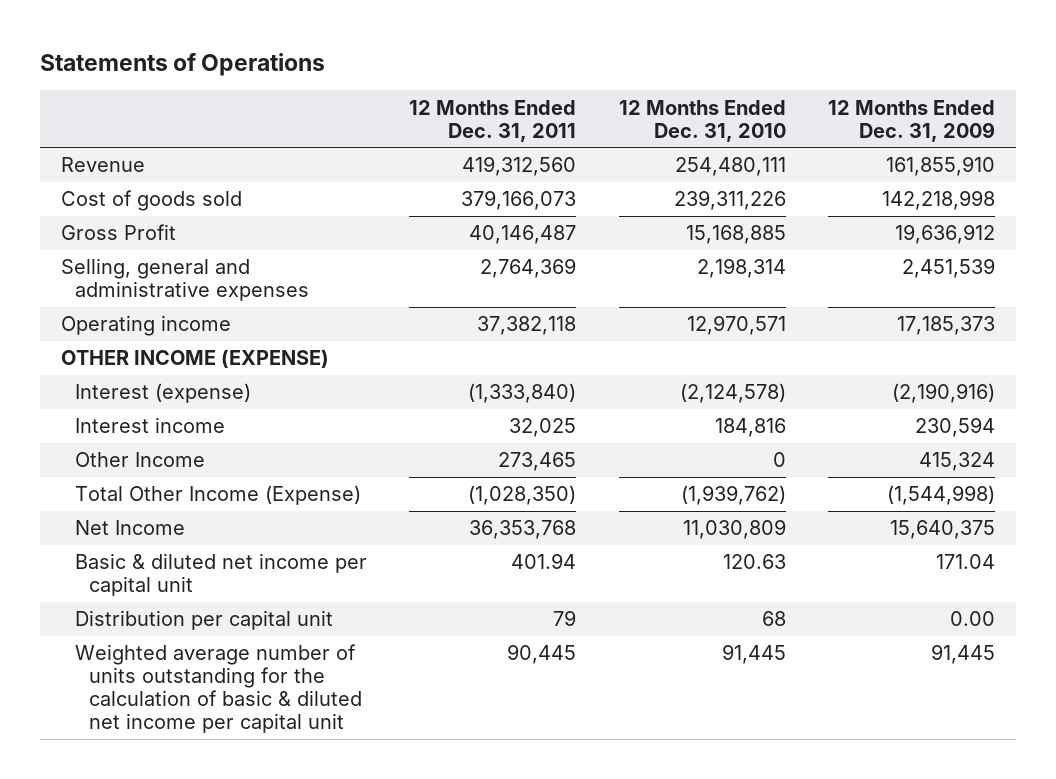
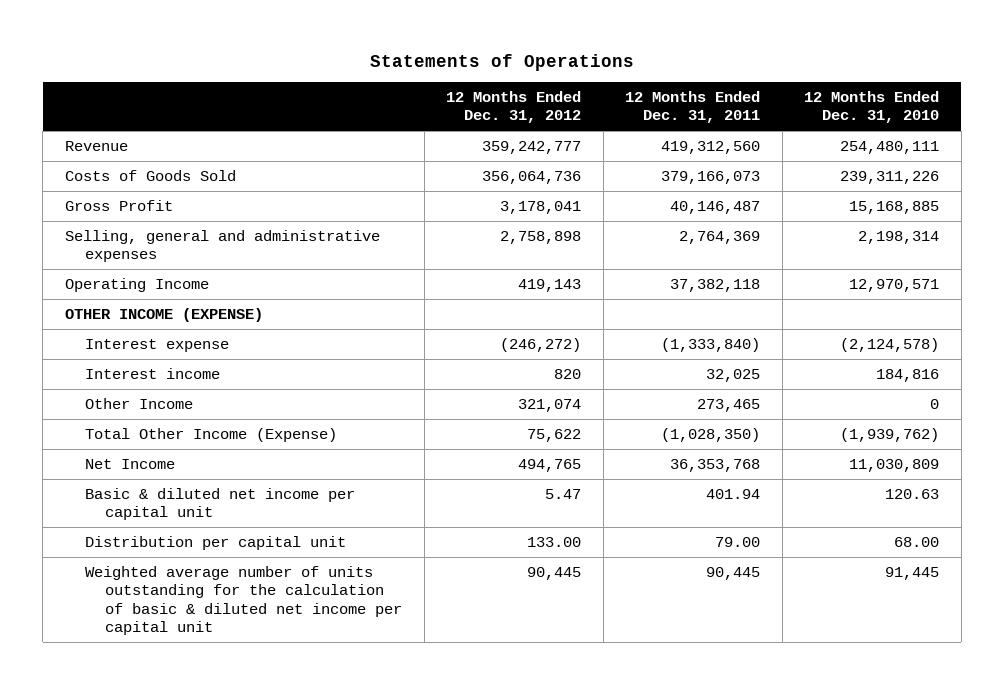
- | 12 Months Ended Dec. 31, 2011 | 12 Months Ended Dec. 31, 2010 | 12 Months Ended Dec. 31, 2009
+ | 12 Months Ended Dec. 31, 2012 | 12 Months Ended Dec. 31, 2011 | 12 Months Ended Dec. 31, 2010
- Cost of goods sold | 379,166,073 | 239,311,226 | 142,218,998
+ Costs of Goods Sold | 356,064,736 | 379,166,073 | 239,311,226
- Operating income | 37,382,118 | 12,970,571 | 17,185,373
+ Operating Income | 419,143 | 37,382,118 | 12,970,571
- Interest (expense) | (1,333,840) | (2,124,578) | (2,190,916)
+ Interest expense | (246,272) | (1,333,840) | (2,124,578)
- Distribution per capital unit | 79 | 68 | 0.00
+ Distribution per capital unit | 133.00 | 79.00 | 68.00

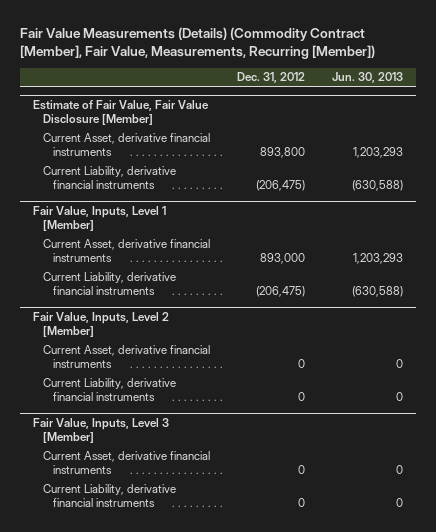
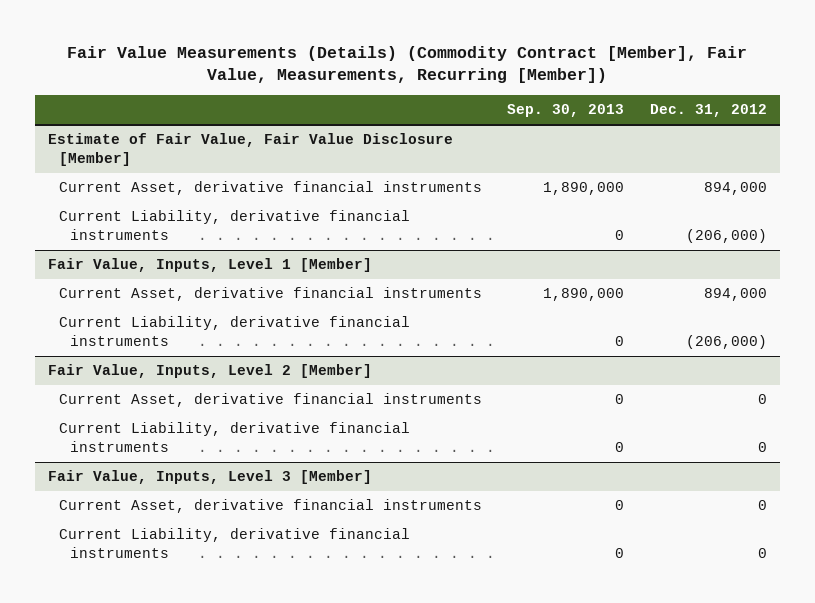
- | Dec. 31, 2012 | Jun. 30, 2013
+ | Sep. 30, 2013 | Dec. 31, 2012
@ Estimate of Fair Value, Fair Value Disclosure [Member]
- Current Asset, derivative financial instruments | 893,800 | 1,203,293
- Current Liability, derivative financial instruments | (206,475) | (630,588)
+ Current Asset, derivative financial instruments | 1,890,000 | 894,000
+ Current Liability, derivative financial instruments | 0 | (206,000)
@ Fair Value, Inputs, Level 1 [Member]
- Current Asset, derivative financial instruments | 893,000 | 1,203,293
- Current Liability, derivative financial instruments | (206,475) | (630,588)
+ Current Asset, derivative financial instruments | 1,890,000 | 894,000
+ Current Liability, derivative financial instruments | 0 | (206,000)

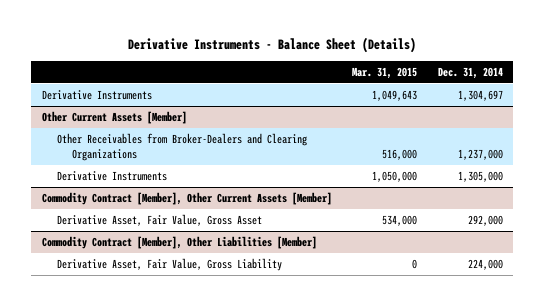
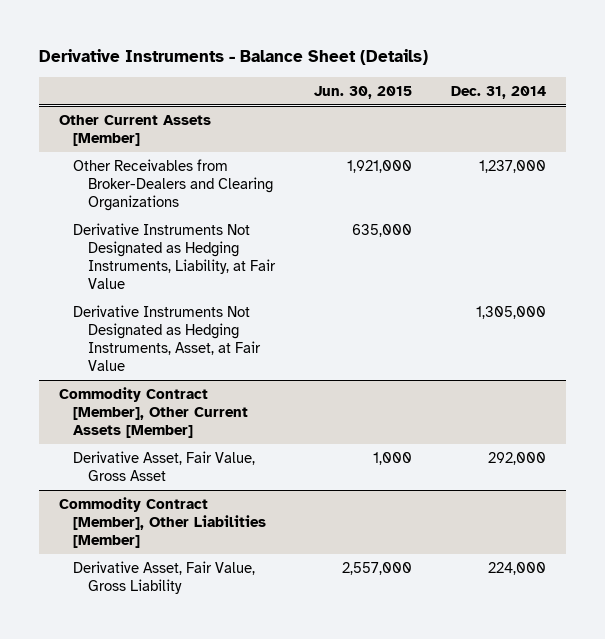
- | Mar. 31, 2015 | Dec. 31, 2014
+ | Jun. 30, 2015 | Dec. 31, 2014
- Derivative Instruments | 1,049,643 | 1,304,697
@ Other Current Assets [Member]
- Derivative Instruments | 1,050,000 | 1,305,000
+ Derivative Instruments Not Designated as Hedging Instruments, Liability, at Fair Value | 635,000 |
+ Derivative Instruments Not Designated as Hedging Instruments, Asset, at Fair Value | | 1,305,000

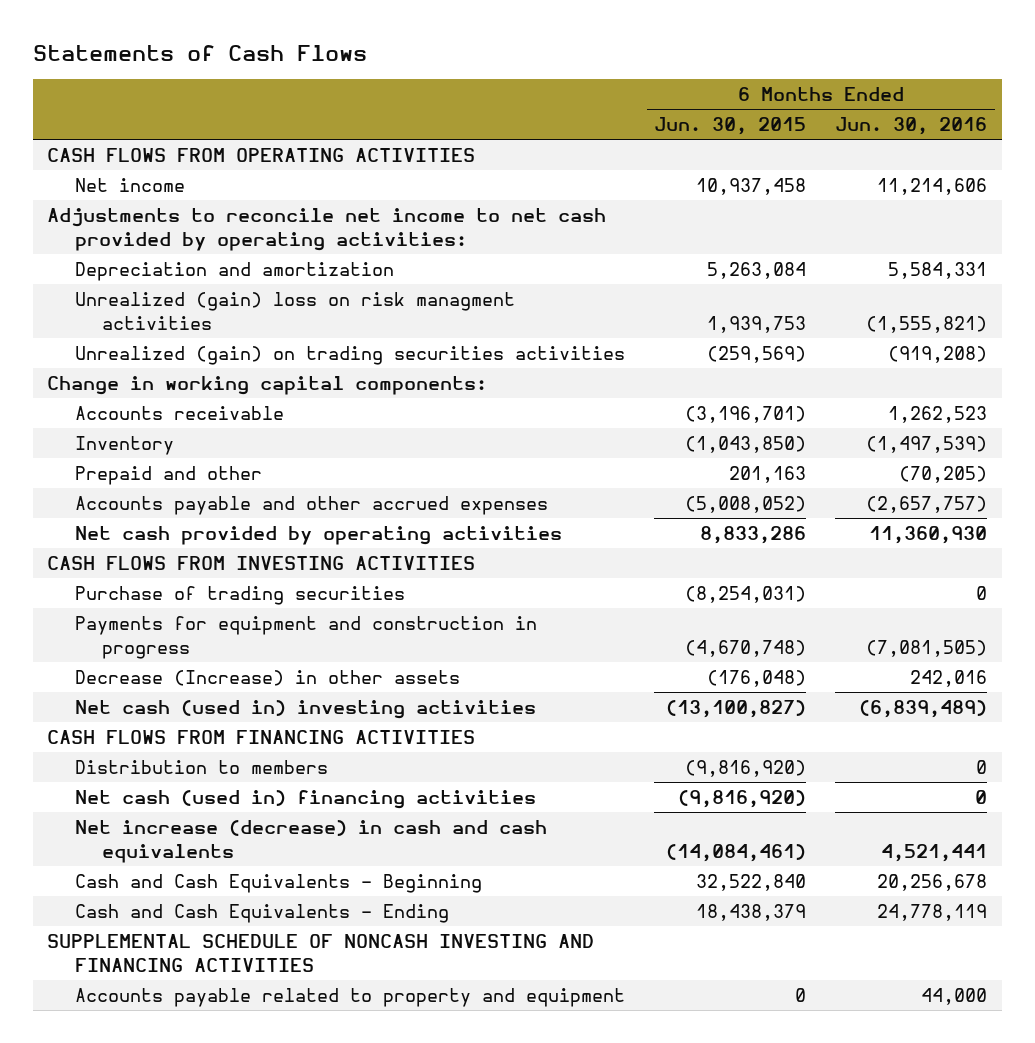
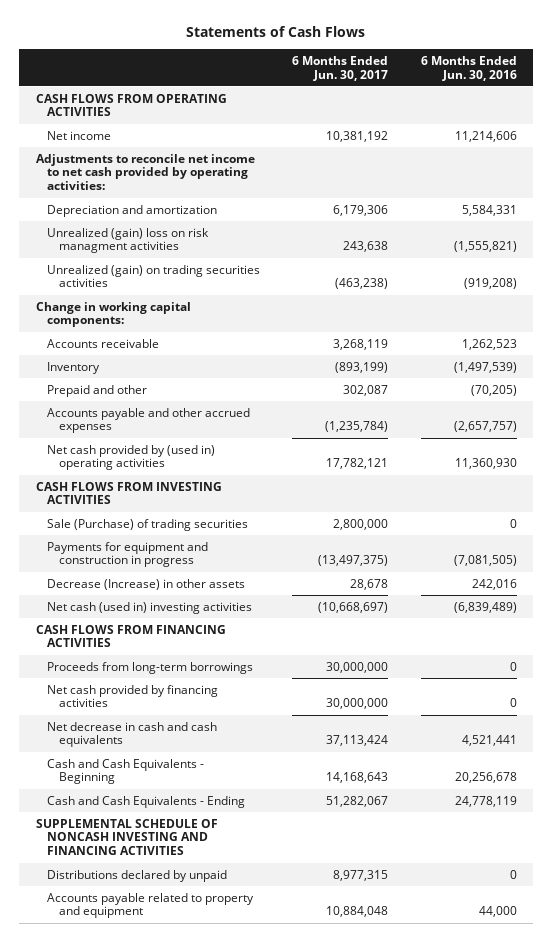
- | 6 Months Ended Jun. 30, 2015 | 6 Months Ended Jun. 30, 2016
+ | 6 Months Ended Jun. 30, 2017 | 6 Months Ended Jun. 30, 2016
- Net cash provided by operating activities | 8,833,286 | 11,360,930
+ Net cash provided by (used in) operating activities | 17,782,121 | 11,360,930
- Purchase of trading securities | (8,254,031) | 0
+ Sale (Purchase) of trading securities | 2,800,000 | 0
- Distribution to members | (9,816,920) | 0
- Net cash (used in) financing activities | (9,816,920) | 0
- Net increase (decrease) in cash and cash equivalents | (14,084,461) | 4,521,441
+ Proceeds from long-term borrowings | 30,000,000 | 0
+ Net cash provided by financing activities | 30,000,000 | 0
+ Net decrease in cash and cash equivalents | 37,113,424 | 4,521,441
+ Distributions declared by unpaid | 8,977,315 | 0

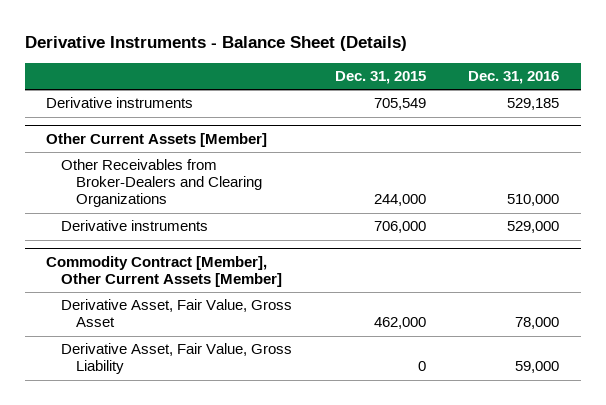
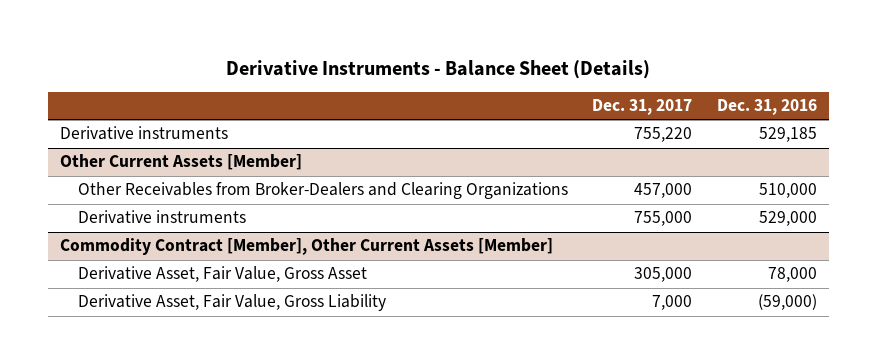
- | Dec. 31, 2015 | Dec. 31, 2016
+ | Dec. 31, 2017 | Dec. 31, 2016
@ Commodity Contract [Member], Other Current Assets [Member]
- Derivative Asset, Fair Value, Gross Liability | 0 | 59,000
+ Derivative Asset, Fair Value, Gross Liability | 7,000 | (59,000)

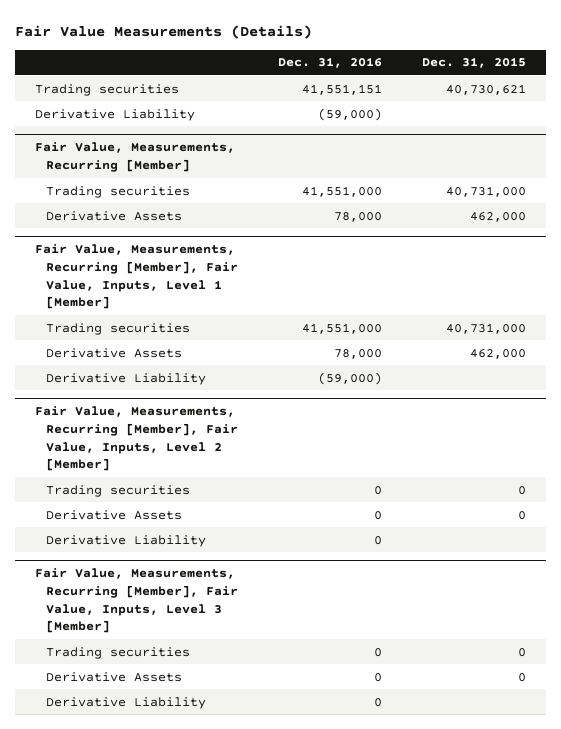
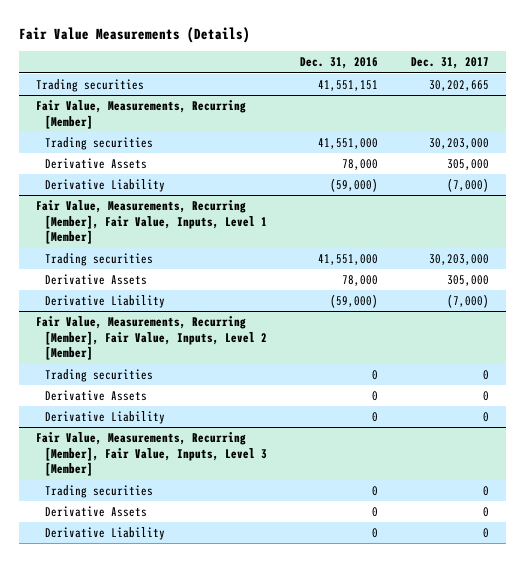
- | Dec. 31, 2016 | Dec. 31, 2015
+ | Dec. 31, 2016 | Dec. 31, 2017
- Derivative Liability | (59,000) |
@ Fair Value, Measurements, Recurring [Member]
+ Derivative Liability | (59,000) | (7,000)

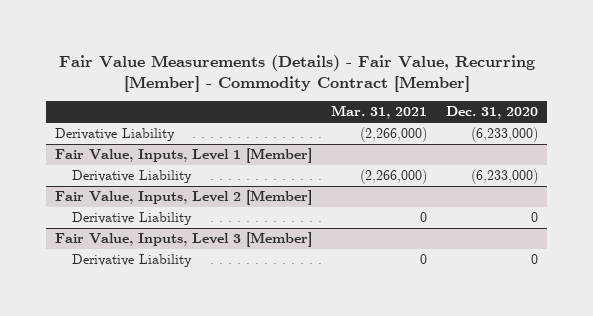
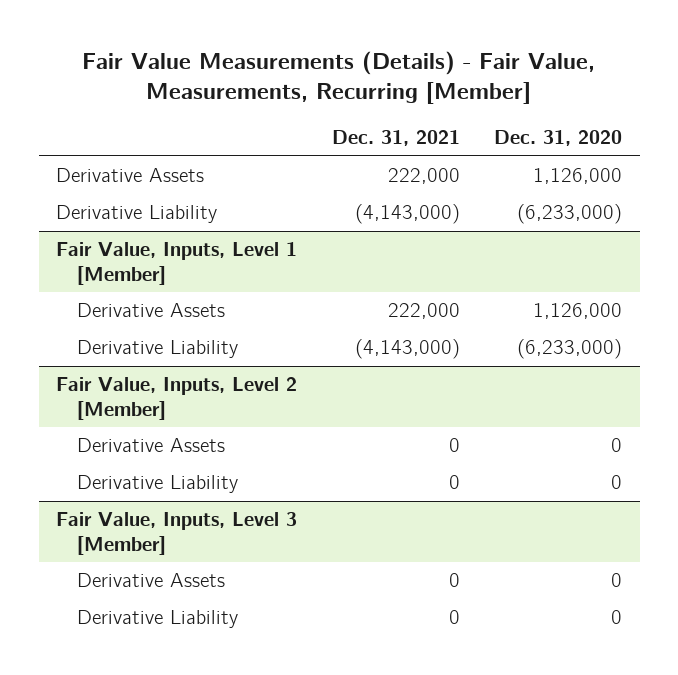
- Fair Value Measurements (Details) - Fair Value, Recurring [Member] - Commodity Contract [Member]
+ Fair Value Measurements (Details) - Fair Value, Measurements, Recurring [Member]
- | Mar. 31, 2021 | Dec. 31, 2020
+ | Dec. 31, 2021 | Dec. 31, 2020
+ Derivative Assets | 222,000 | 1,126,000
@ Fair Value, Inputs, Level 1 [Member]
+ Derivative Assets | 222,000 | 1,126,000
@ Fair Value, Inputs, Level 2 [Member]
+ Derivative Assets | 0 | 0
@ Fair Value, Inputs, Level 3 [Member]
+ Derivative Assets | 0 | 0

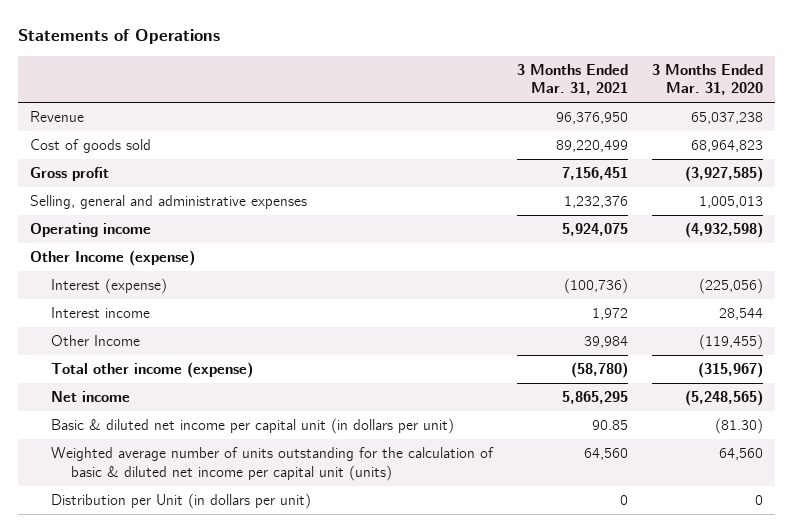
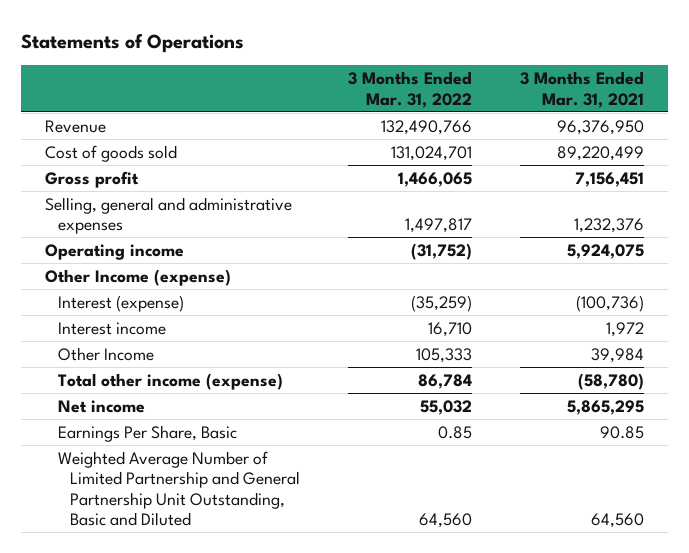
- | 3 Months Ended Mar. 31, 2021 | 3 Months Ended Mar. 31, 2020
+ | 3 Months Ended Mar. 31, 2022 | 3 Months Ended Mar. 31, 2021
- Basic & diluted net income per capital unit (in dollars per unit) | 90.85 | (81.30)
- Weighted average number of units outstanding for the calculation of basic & diluted net income per capital unit (units) | 64,560 | 64,560
- Distribution per Unit (in dollars per unit) | 0 | 0
+ Earnings Per Share, Basic | 0.85 | 90.85
+ Weighted Average Number of Limited Partnership and General Partnership Unit Outstanding, Basic and Diluted | 64,560 | 64,560

